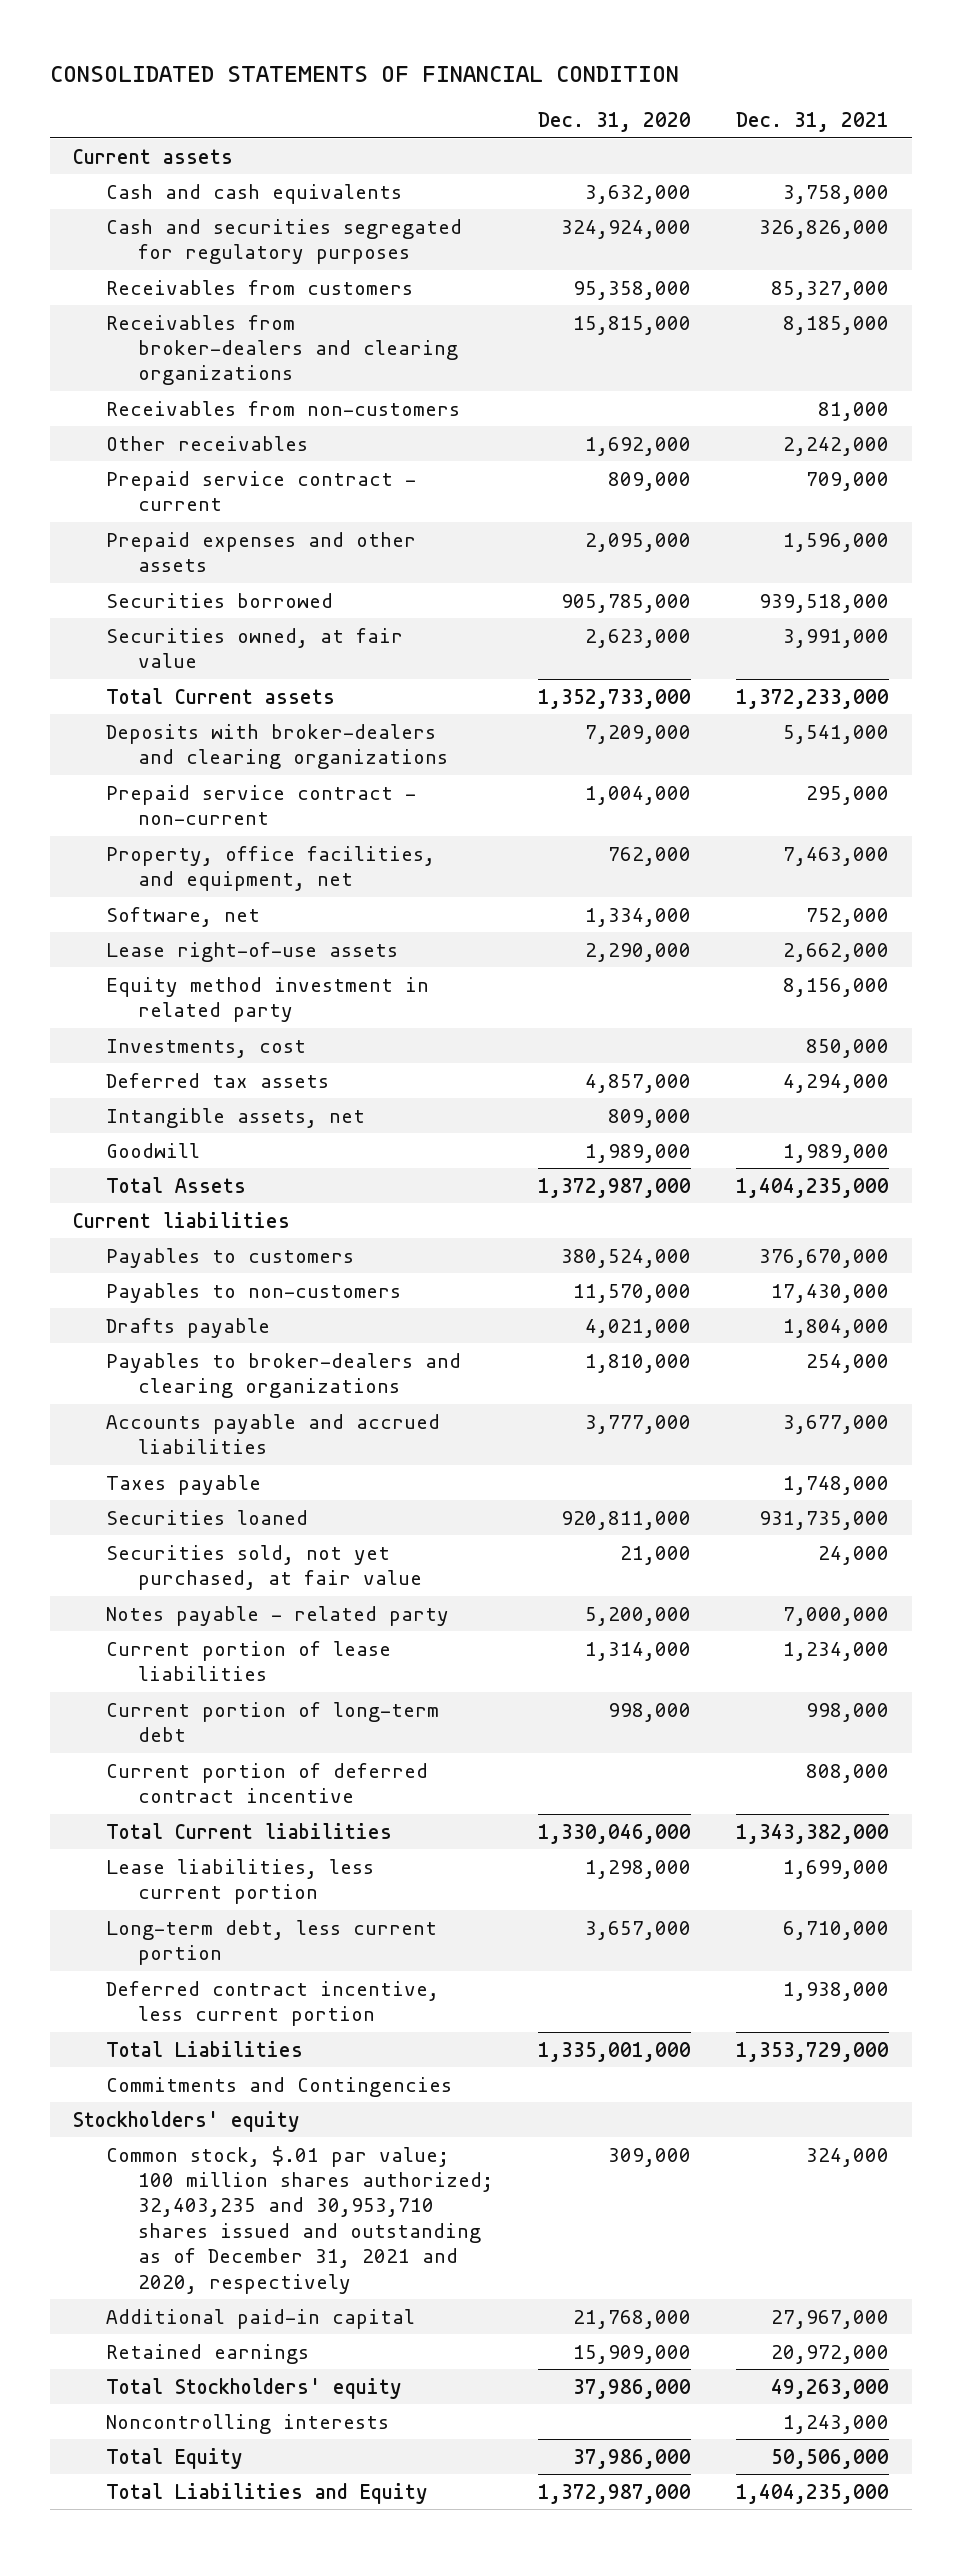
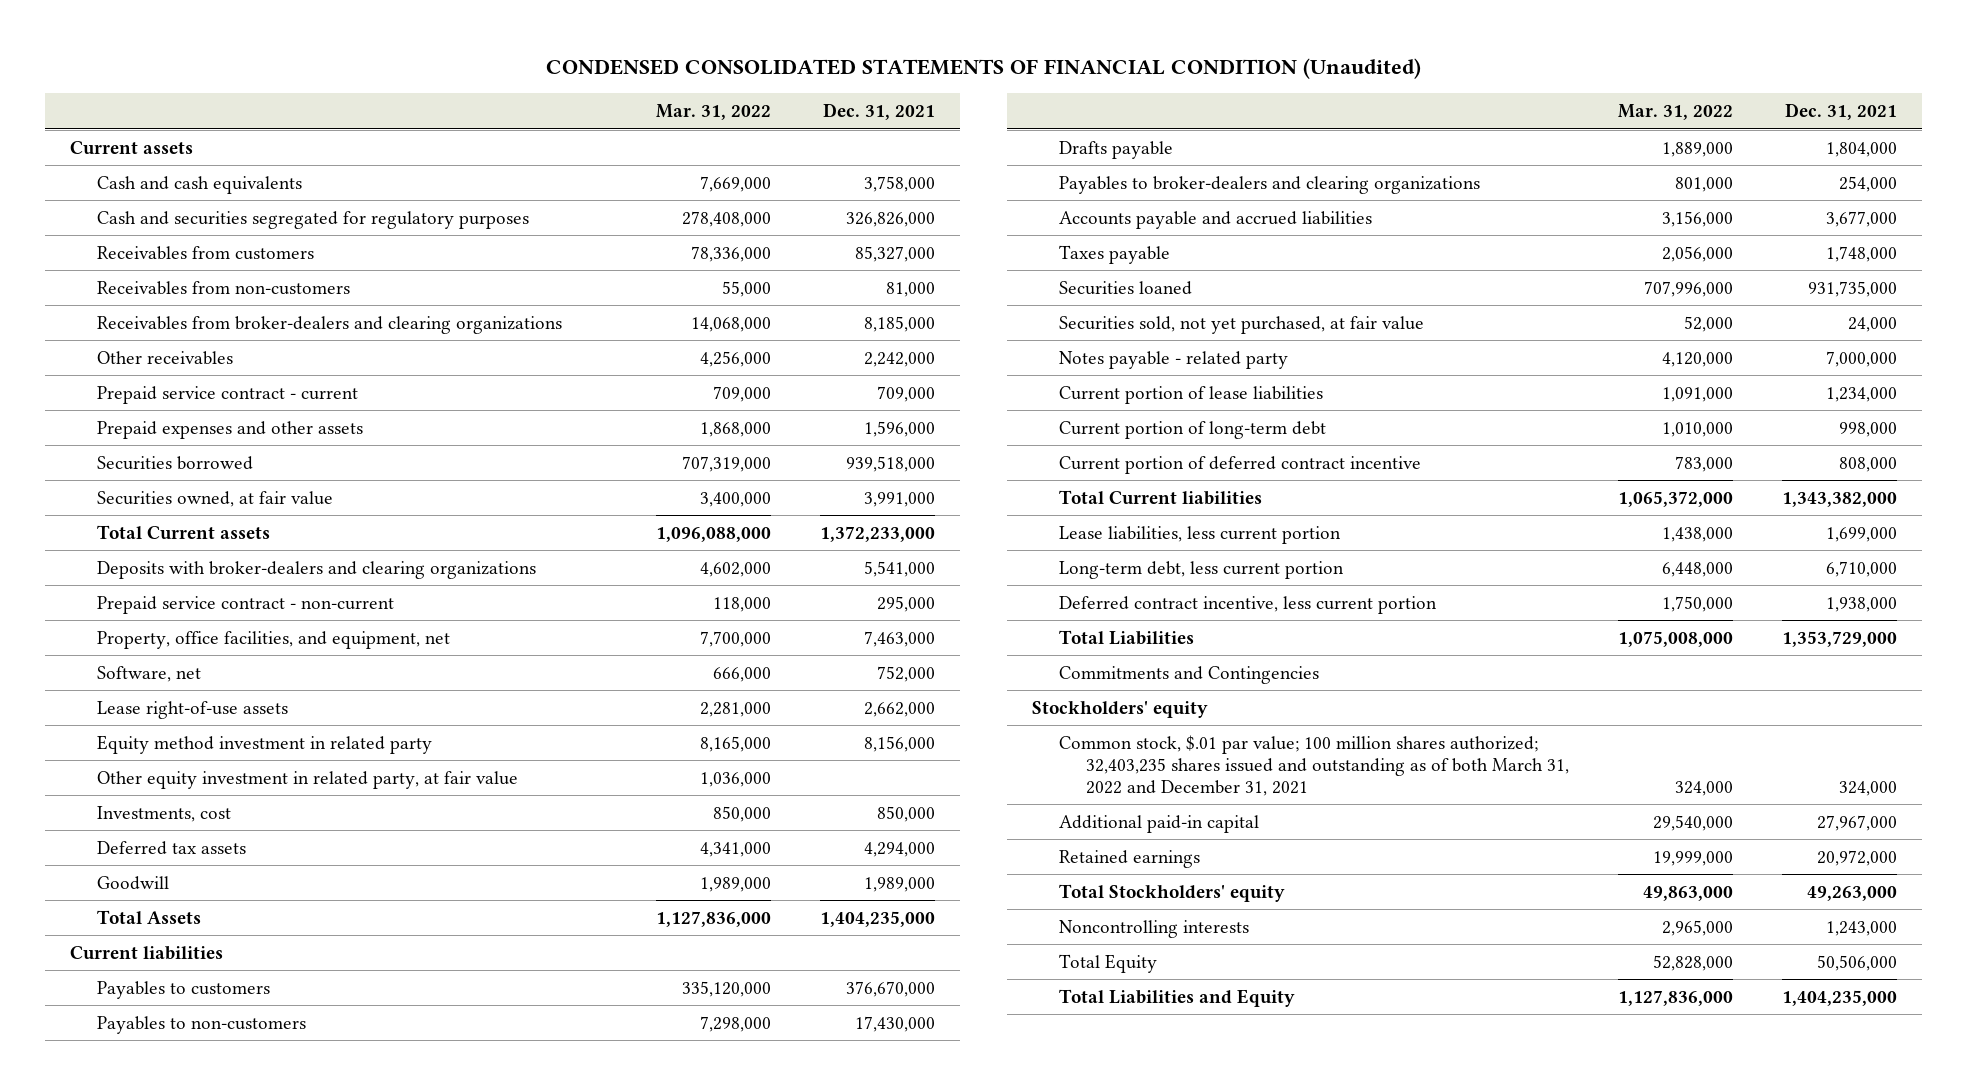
- CONSOLIDATED STATEMENTS OF FINANCIAL CONDITION
+ CONDENSED CONSOLIDATED STATEMENTS OF FINANCIAL CONDITION (Unaudited)
- | Dec. 31, 2020 | Dec. 31, 2021
+ | Mar. 31, 2022 | Dec. 31, 2021
moved down: Receivables from broker-dealers and clearing organizations | 14,068,000 | 8,185,000
+ Other equity investment in related party, at fair value | 1,036,000 |
- Intangible assets, net | 809,000 |
- Common stock, $.01 par value; 100 million shares authorized; 32,403,235 and 30,953,710 shares issued and outstanding as of December 31, 2021 and 2020, respectively | 309,000 | 324,000
+ Common stock, $.01 par value; 100 million shares authorized; 32,403,235 shares issued and outstanding as of both March 31, 2022 and December 31, 2021 | 324,000 | 324,000

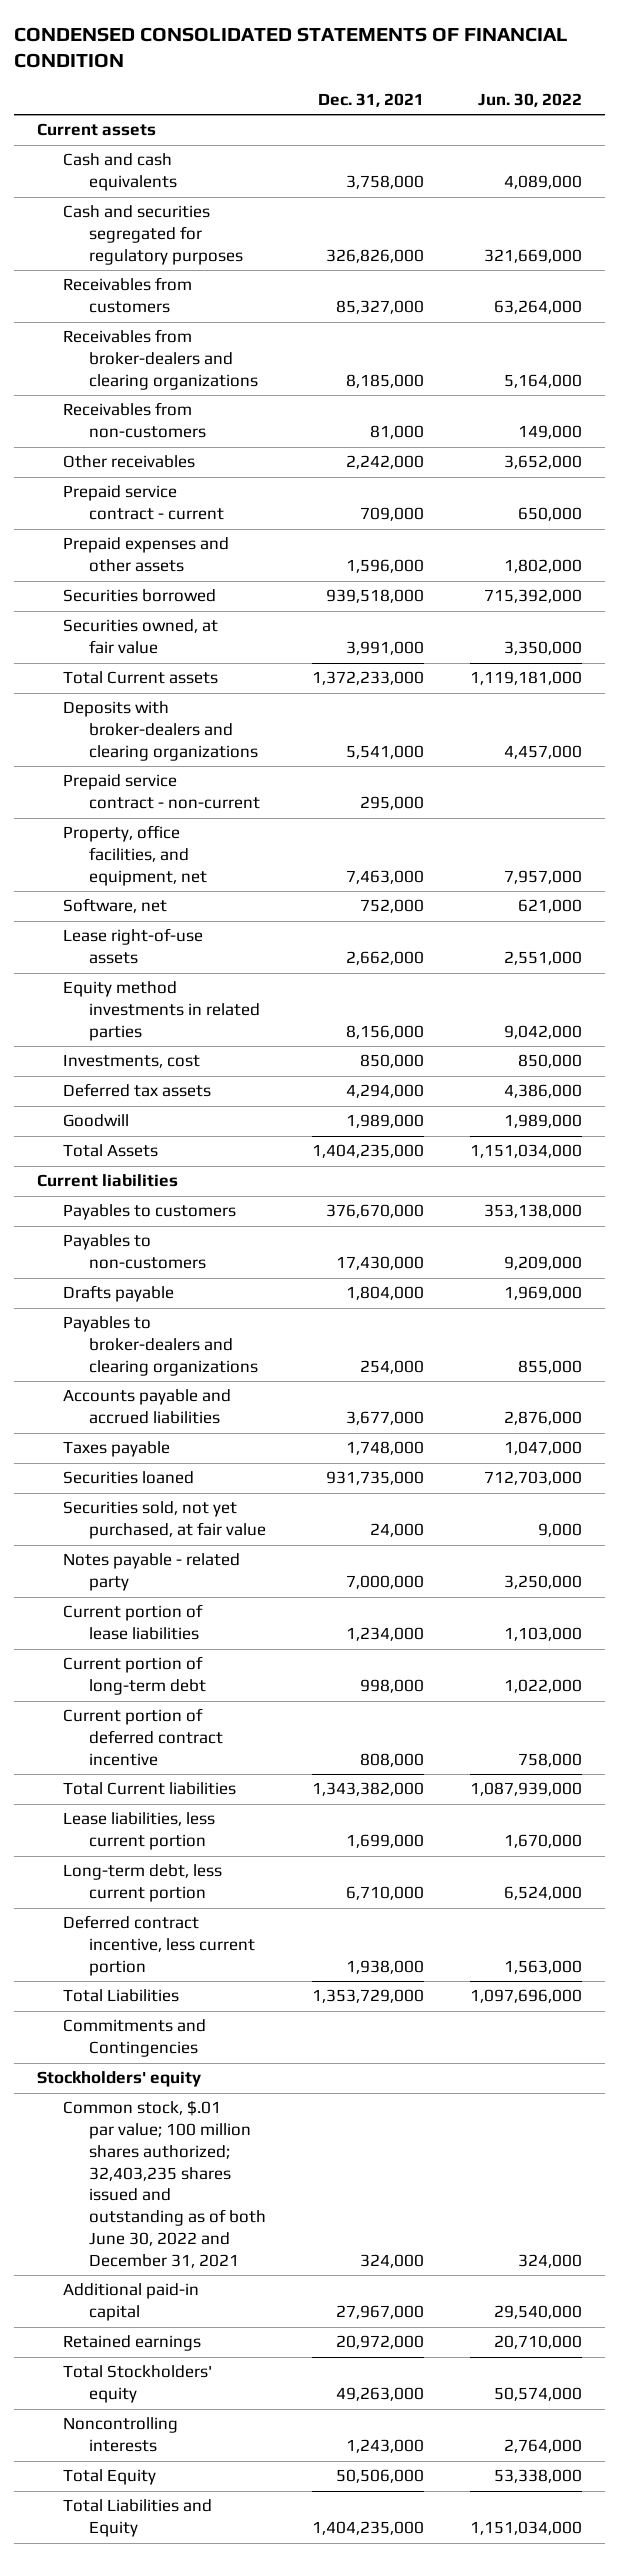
- CONDENSED CONSOLIDATED STATEMENTS OF FINANCIAL CONDITION (Unaudited)
+ CONDENSED CONSOLIDATED STATEMENTS OF FINANCIAL CONDITION
- | Mar. 31, 2022 | Dec. 31, 2021
+ | Dec. 31, 2021 | Jun. 30, 2022
moved down: Receivables from non-customers | 81,000 | 149,000
- Equity method investment in related party | 8,165,000 | 8,156,000
- Other equity investment in related party, at fair value | 1,036,000 |
+ Equity method investments in related parties | 8,156,000 | 9,042,000
- Common stock, $.01 par value; 100 million shares authorized; 32,403,235 shares issued and outstanding as of both March 31, 2022 and December 31, 2021 | 324,000 | 324,000
+ Common stock, $.01 par value; 100 million shares authorized; 32,403,235 shares issued and outstanding as of both June 30, 2022 and December 31, 2021 | 324,000 | 324,000

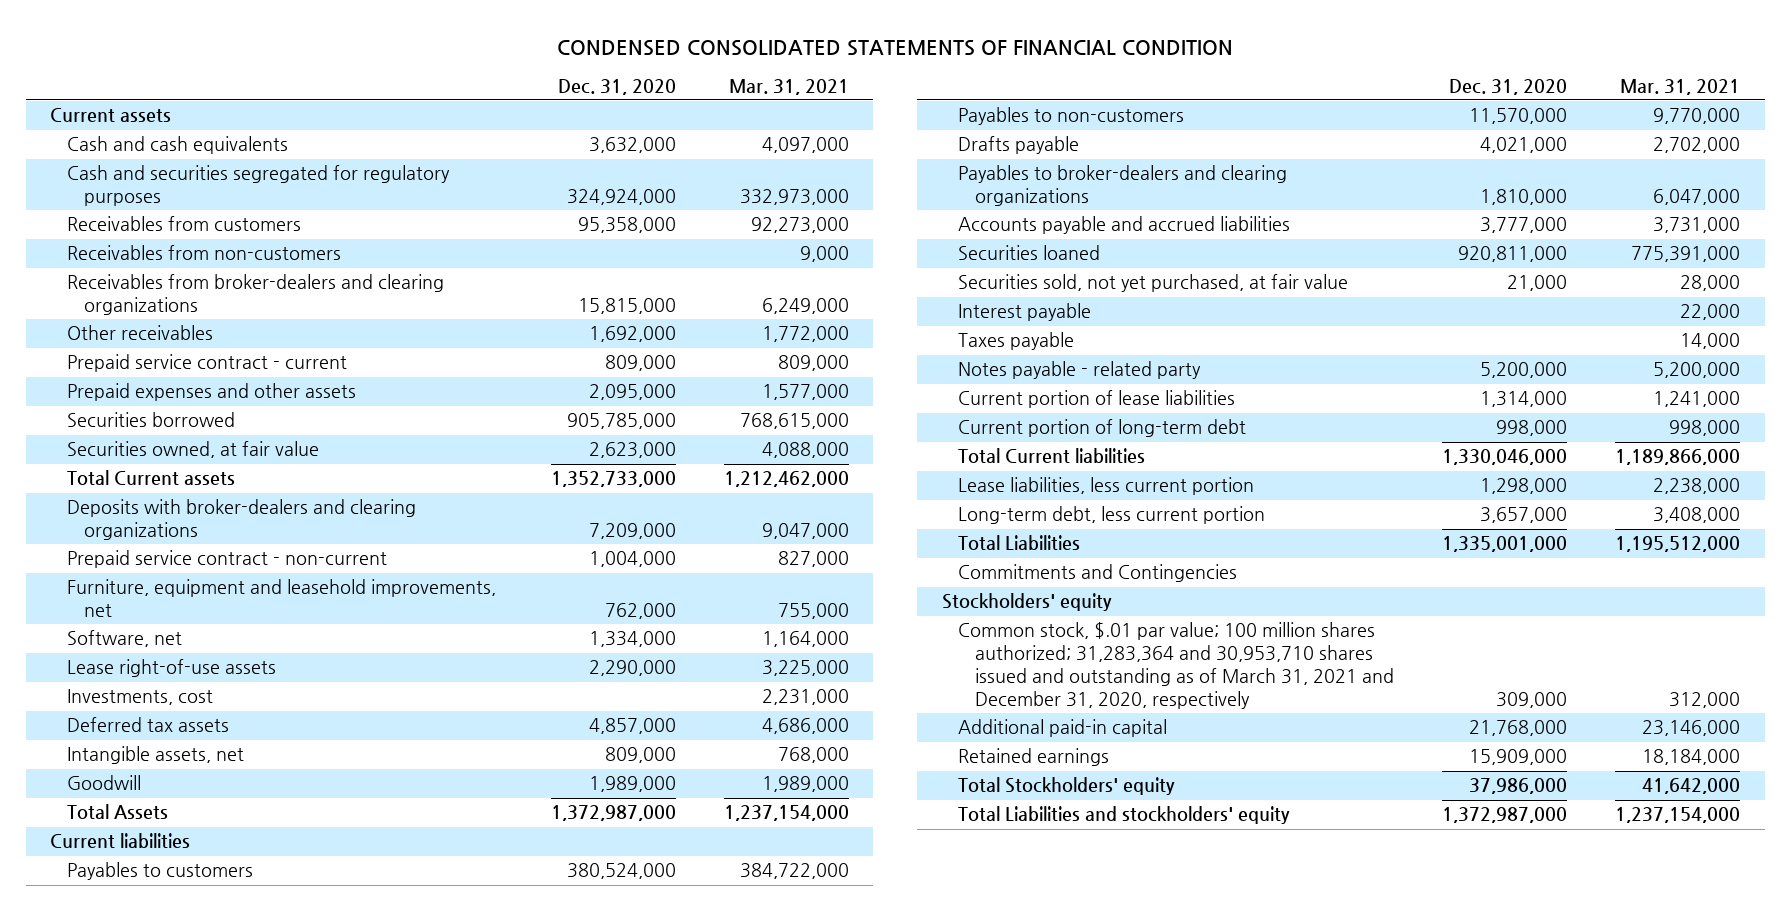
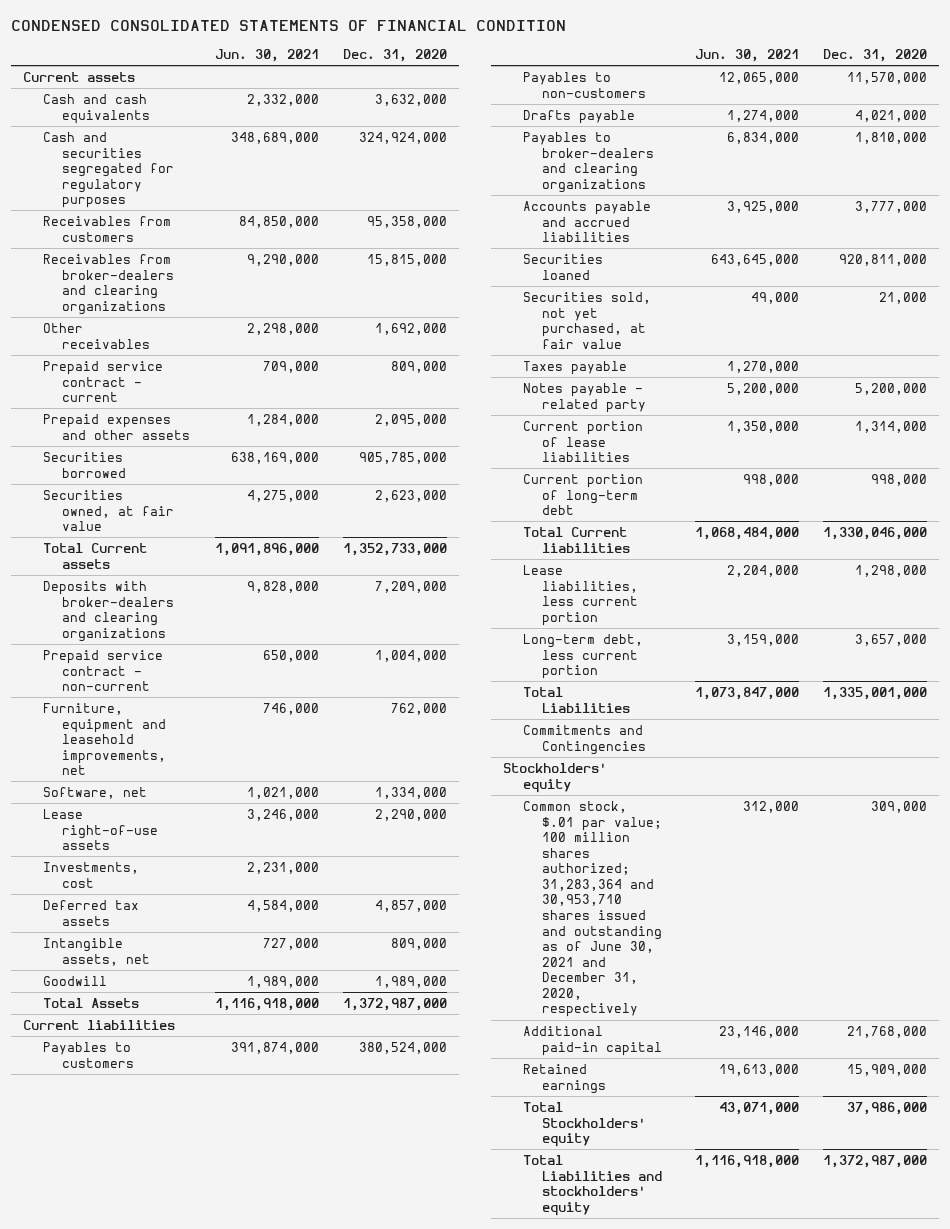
- | Dec. 31, 2020 | Mar. 31, 2021
+ | Jun. 30, 2021 | Dec. 31, 2020
- Receivables from non-customers | | 9,000
- Interest payable | | 22,000
- Common stock, $.01 par value; 100 million shares authorized; 31,283,364 and 30,953,710 shares issued and outstanding as of March 31, 2021 and December 31, 2020, respectively | 309,000 | 312,000
+ Common stock, $.01 par value; 100 million shares authorized; 31,283,364 and 30,953,710 shares issued and outstanding as of June 30, 2021 and December 31, 2020, respectively | 312,000 | 309,000

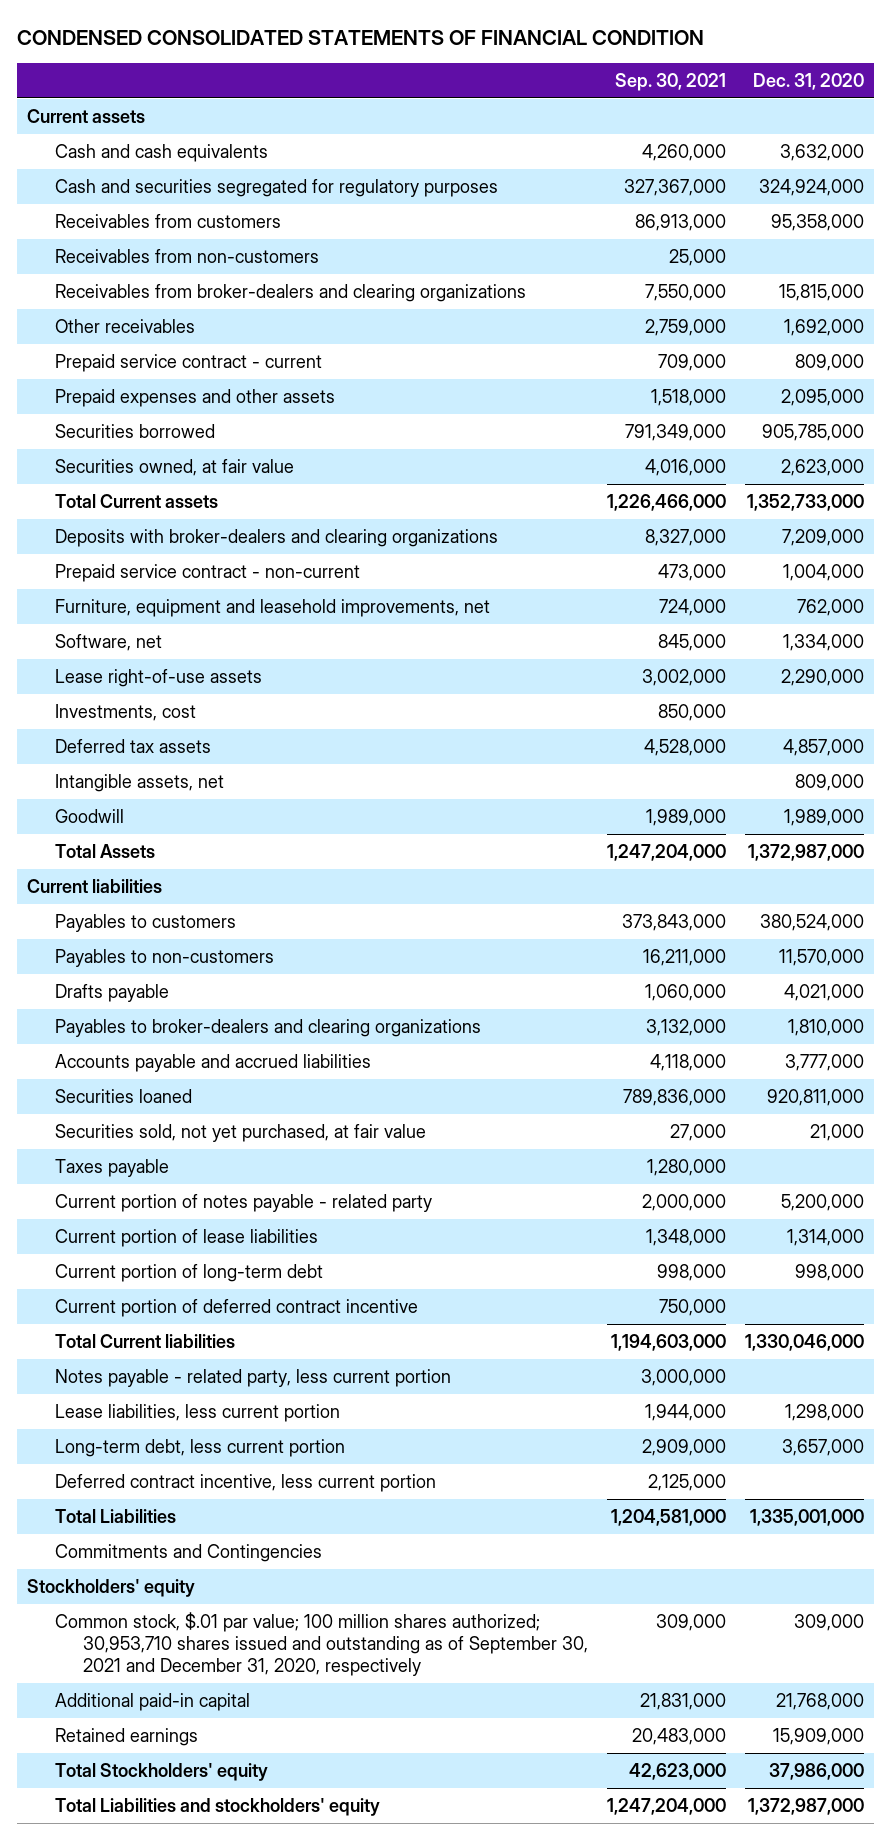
- | Jun. 30, 2021 | Dec. 31, 2020
+ | Sep. 30, 2021 | Dec. 31, 2020
+ Receivables from non-customers | 25,000 |
- Notes payable - related party | 5,200,000 | 5,200,000
+ Current portion of notes payable - related party | 2,000,000 | 5,200,000
+ Current portion of deferred contract incentive | 750,000 |
+ Notes payable - related party, less current portion | 3,000,000 |
+ Deferred contract incentive, less current portion | 2,125,000 |
- Common stock, $.01 par value; 100 million shares authorized; 31,283,364 and 30,953,710 shares issued and outstanding as of June 30, 2021 and December 31, 2020, respectively | 312,000 | 309,000
+ Common stock, $.01 par value; 100 million shares authorized; 30,953,710 shares issued and outstanding as of September 30, 2021 and December 31, 2020, respectively | 309,000 | 309,000

